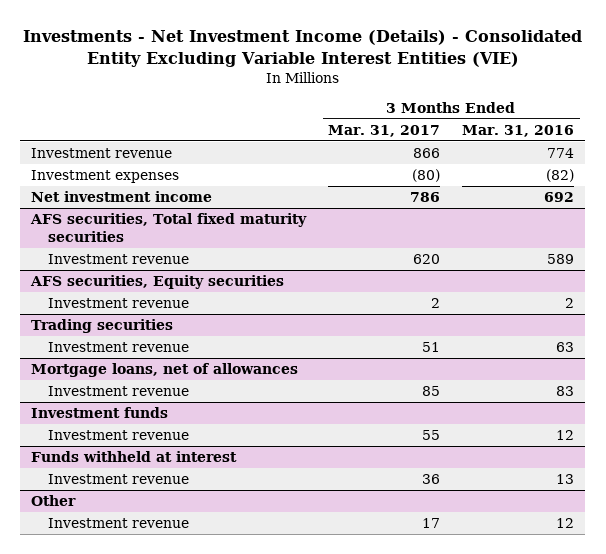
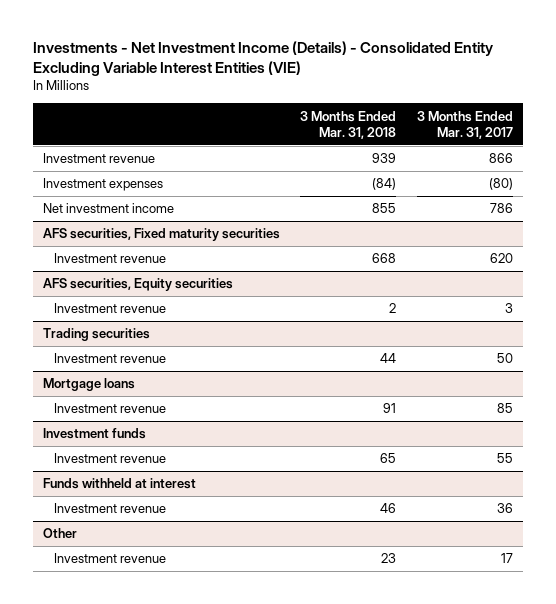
- | 3 Months Ended Mar. 31, 2017 | 3 Months Ended Mar. 31, 2016
+ | 3 Months Ended Mar. 31, 2018 | 3 Months Ended Mar. 31, 2017
- AFS securities, Total fixed maturity securities
+ AFS securities, Fixed maturity securities
@ AFS securities, Equity securities
- Investment revenue | 2 | 2
+ Investment revenue | 2 | 3
@ Trading securities
- Investment revenue | 51 | 63
- Mortgage loans, net of allowances
@ Trading securities
+ Investment revenue | 44 | 50
+ Mortgage loans

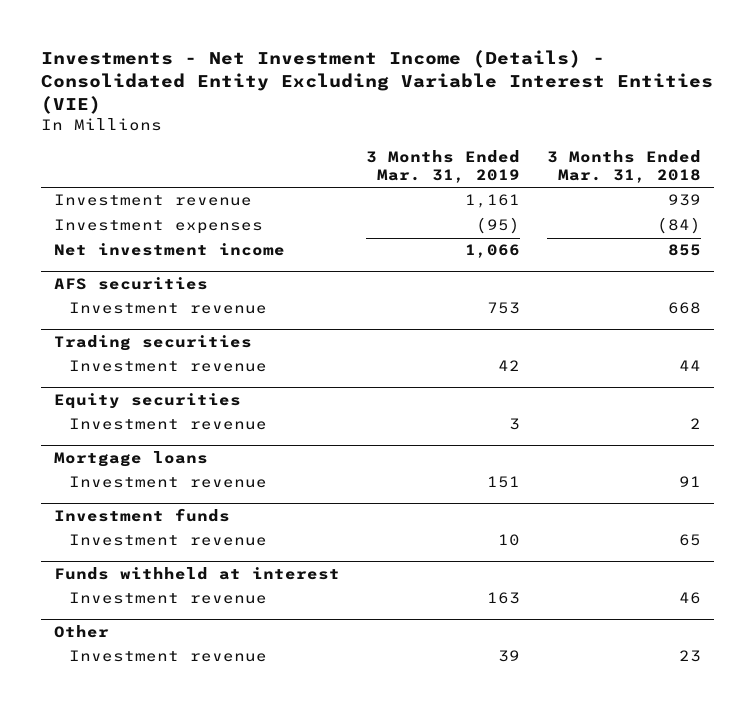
- | 3 Months Ended Mar. 31, 2018 | 3 Months Ended Mar. 31, 2017
+ | 3 Months Ended Mar. 31, 2019 | 3 Months Ended Mar. 31, 2018
- AFS securities, Fixed maturity securities
+ AFS securities
- AFS securities, Equity securities
- Investment revenue | 2 | 3
+ Equity securities
+ Investment revenue | 3 | 2

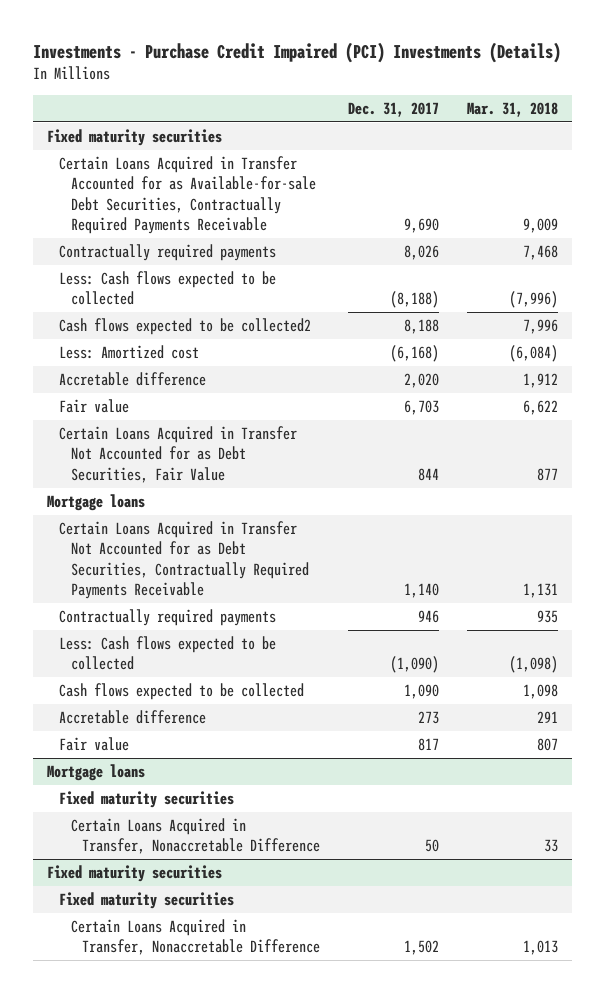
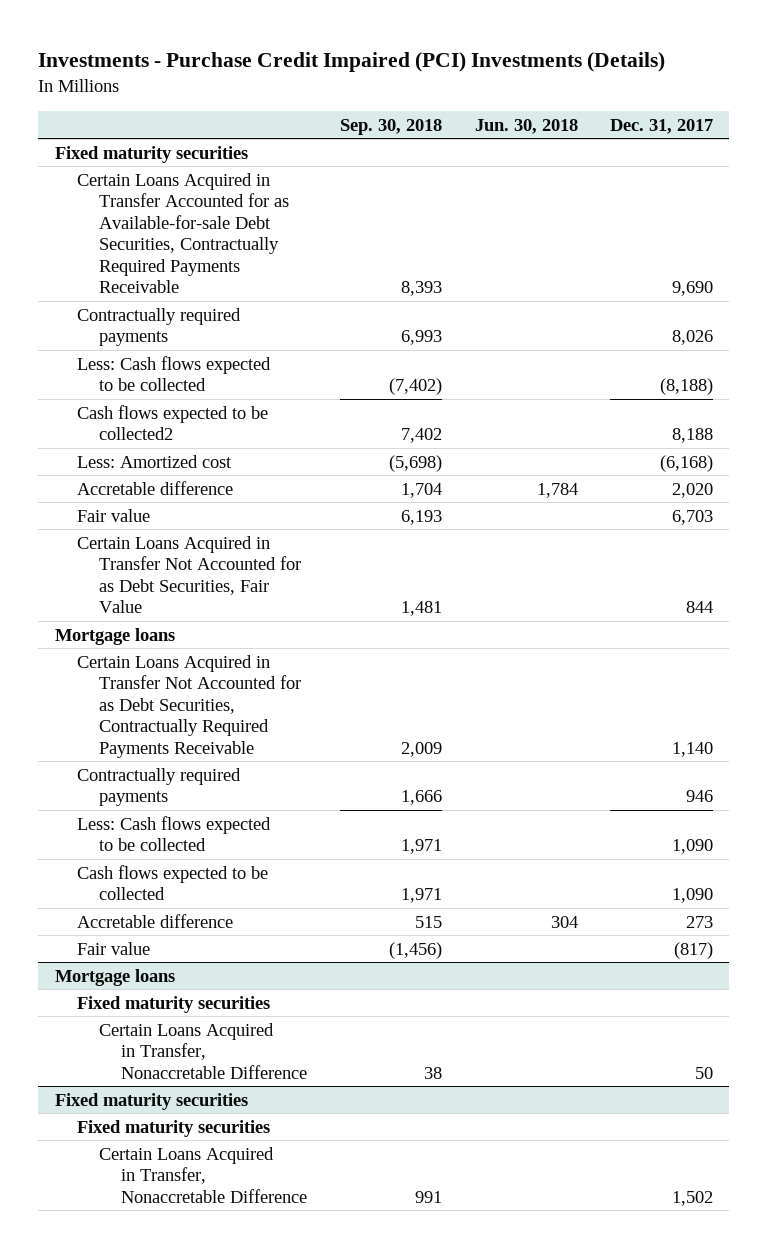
- | Dec. 31, 2017 | Mar. 31, 2018
+ | Sep. 30, 2018 | Jun. 30, 2018 | Dec. 31, 2017
- Less: Cash flows expected to be collected | (1,090) | (1,098)
+ Less: Cash flows expected to be collected | 1,971 | | 1,090
- Fair value | 817 | 807
+ Fair value | (1,456) | | (817)

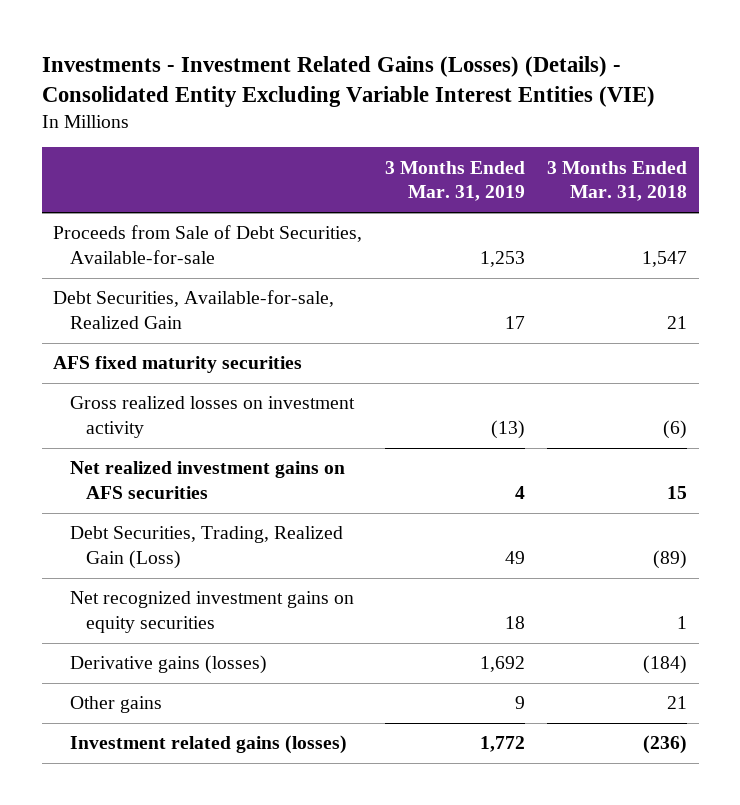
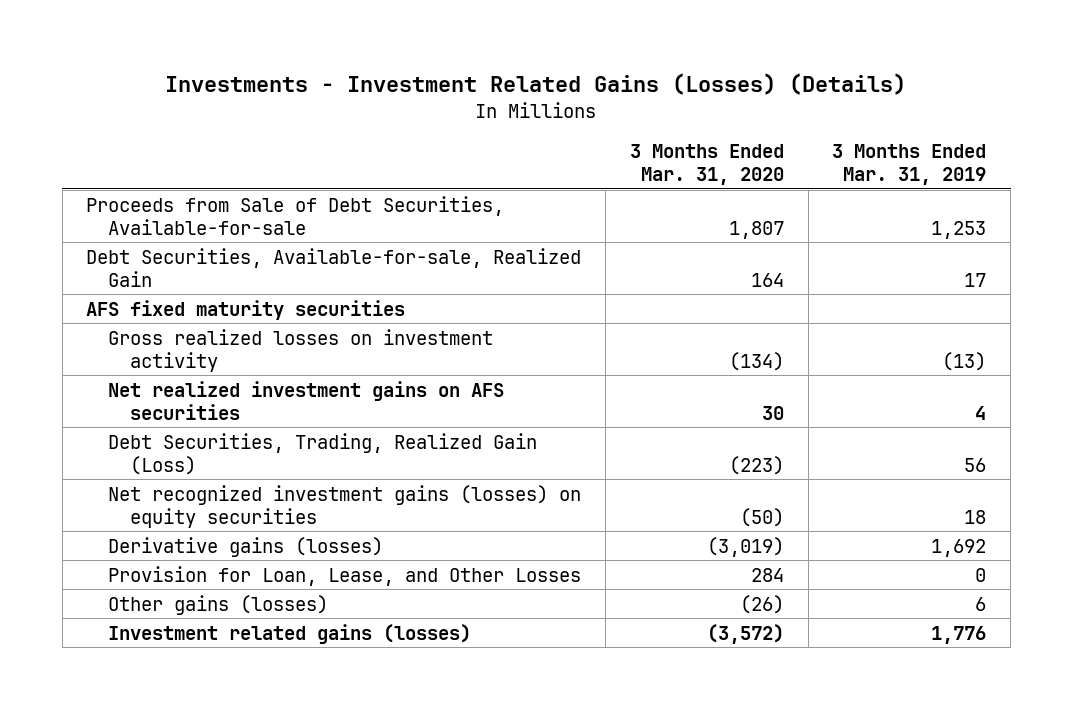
- Investments - Investment Related Gains (Losses) (Details) - Consolidated Entity Excluding Variable Interest Entities (VIE)
+ Investments - Investment Related Gains (Losses) (Details)
- | 3 Months Ended Mar. 31, 2019 | 3 Months Ended Mar. 31, 2018
+ | 3 Months Ended Mar. 31, 2020 | 3 Months Ended Mar. 31, 2019
- Debt Securities, Trading, Realized Gain (Loss) | 49 | (89)
- Net recognized investment gains on equity securities | 18 | 1
+ Debt Securities, Trading, Realized Gain (Loss) | (223) | 56
+ Net recognized investment gains (losses) on equity securities | (50) | 18
- Other gains | 9 | 21
- Investment related gains (losses) | 1,772 | (236)
+ Provision for Loan, Lease, and Other Losses | 284 | 0
+ Other gains (losses) | (26) | 6
+ Investment related gains (losses) | (3,572) | 1,776

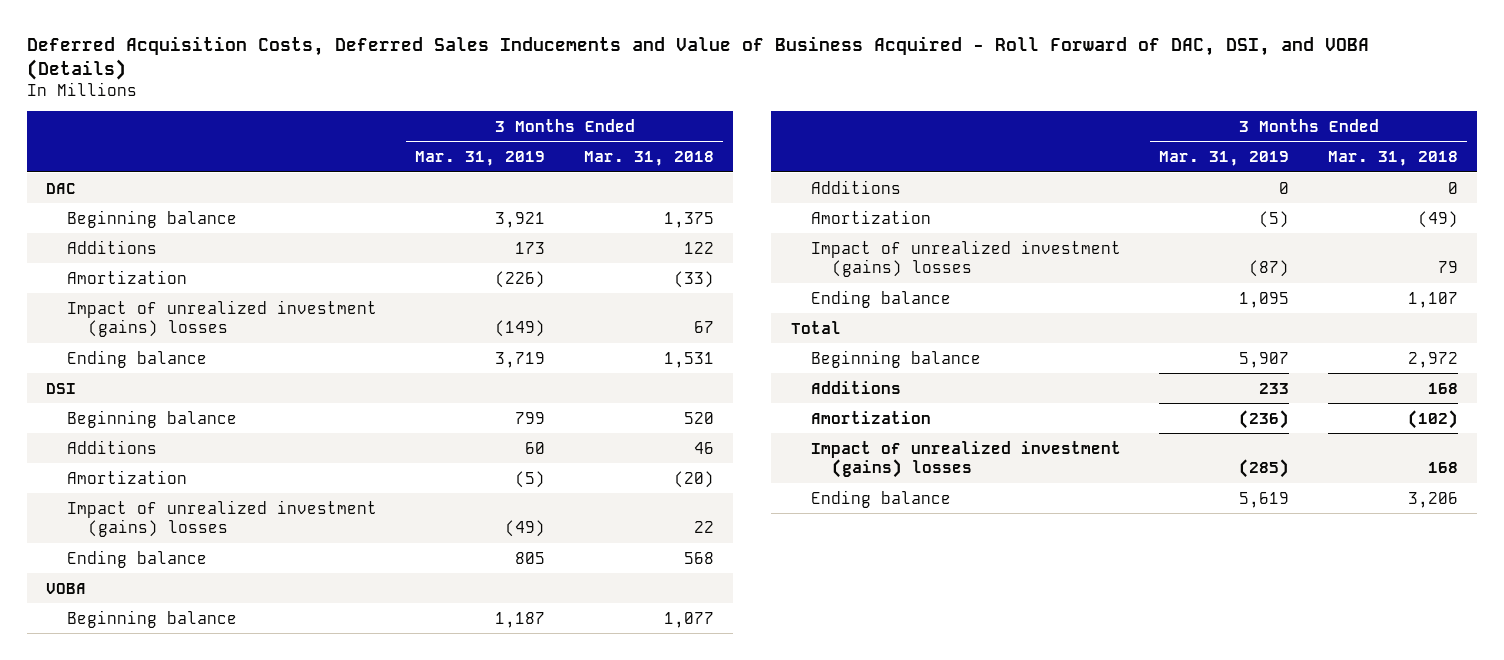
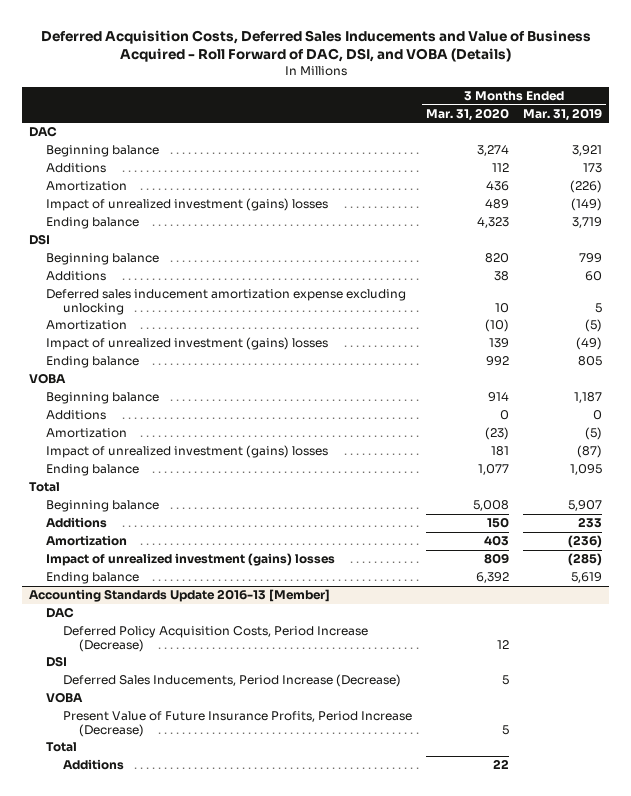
- | 3 Months Ended Mar. 31, 2019 | 3 Months Ended Mar. 31, 2018
+ | 3 Months Ended Mar. 31, 2020 | 3 Months Ended Mar. 31, 2019
+ Deferred sales inducement amortization expense excluding unlocking | 10 | 5
+ Accounting Standards Update 2016-13 [Member]
+ DAC
+ Deferred Policy Acquisition Costs, Period Increase (Decrease) | 12 |
+ DSI
+ Deferred Sales Inducements, Period Increase (Decrease) | 5 |
+ VOBA
+ Present Value of Future Insurance Profits, Period Increase (Decrease) | 5 |
+ Total
+ Additions | 22 |

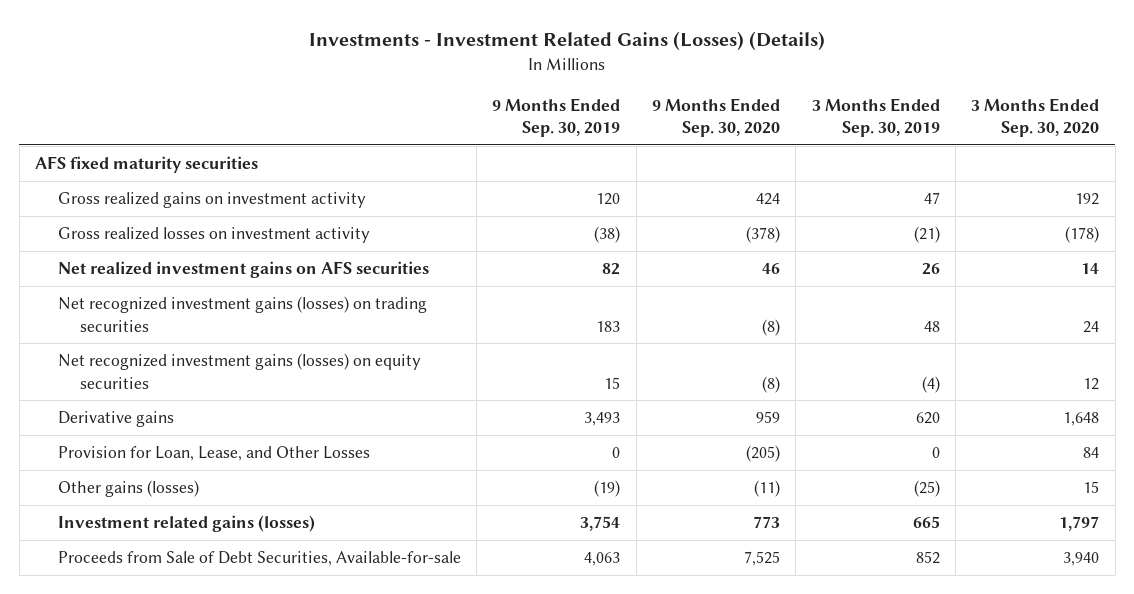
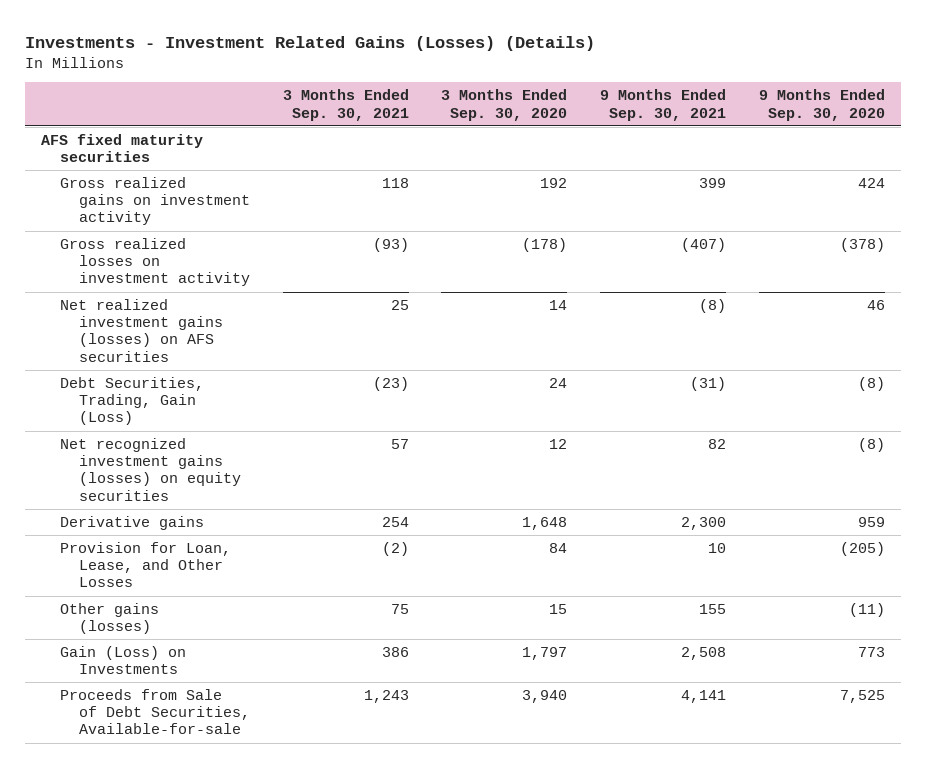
- | 9 Months Ended Sep. 30, 2019 | 9 Months Ended Sep. 30, 2020 | 3 Months Ended Sep. 30, 2019 | 3 Months Ended Sep. 30, 2020
+ | 3 Months Ended Sep. 30, 2021 | 3 Months Ended Sep. 30, 2020 | 9 Months Ended Sep. 30, 2021 | 9 Months Ended Sep. 30, 2020
- Net realized investment gains on AFS securities | 82 | 46 | 26 | 14
- Net recognized investment gains (losses) on trading securities | 183 | (8) | 48 | 24
+ Net realized investment gains (losses) on AFS securities | 25 | 14 | (8) | 46
+ Debt Securities, Trading, Gain (Loss) | (23) | 24 | (31) | (8)
- Investment related gains (losses) | 3,754 | 773 | 665 | 1,797
+ Gain (Loss) on Investments | 386 | 1,797 | 2,508 | 773

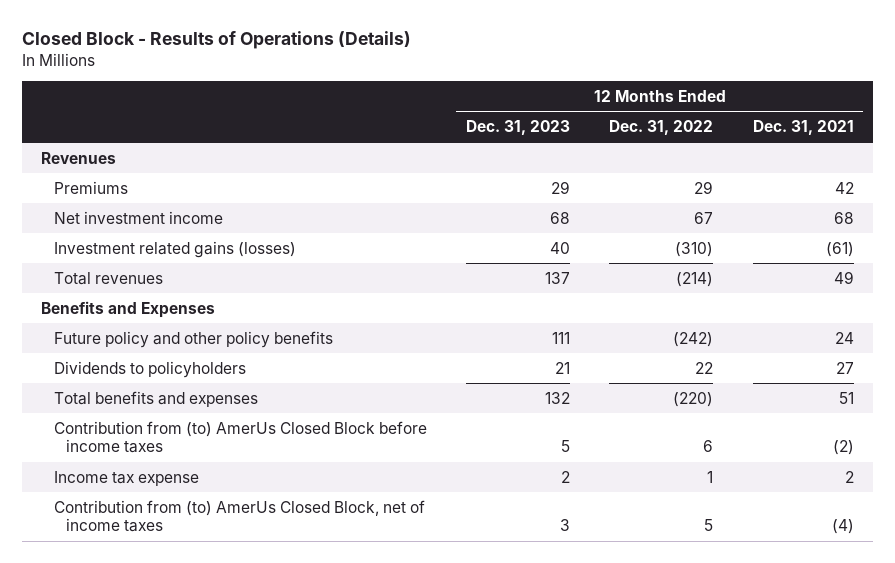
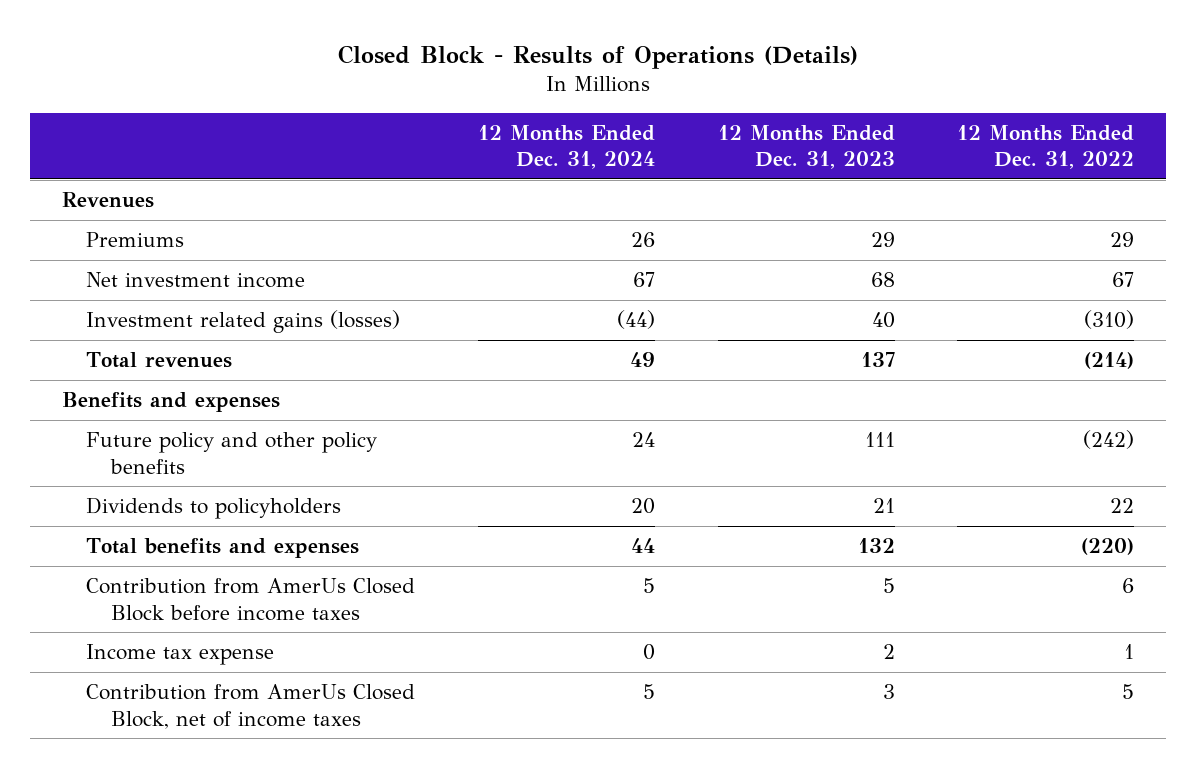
- | 12 Months Ended Dec. 31, 2023 | 12 Months Ended Dec. 31, 2022 | 12 Months Ended Dec. 31, 2021
+ | 12 Months Ended Dec. 31, 2024 | 12 Months Ended Dec. 31, 2023 | 12 Months Ended Dec. 31, 2022
- Benefits and Expenses
+ Benefits and expenses
- Contribution from (to) AmerUs Closed Block before income taxes | 5 | 6 | (2)
+ Contribution from AmerUs Closed Block before income taxes | 5 | 5 | 6
- Contribution from (to) AmerUs Closed Block, net of income taxes | 3 | 5 | (4)
+ Contribution from AmerUs Closed Block, net of income taxes | 5 | 3 | 5

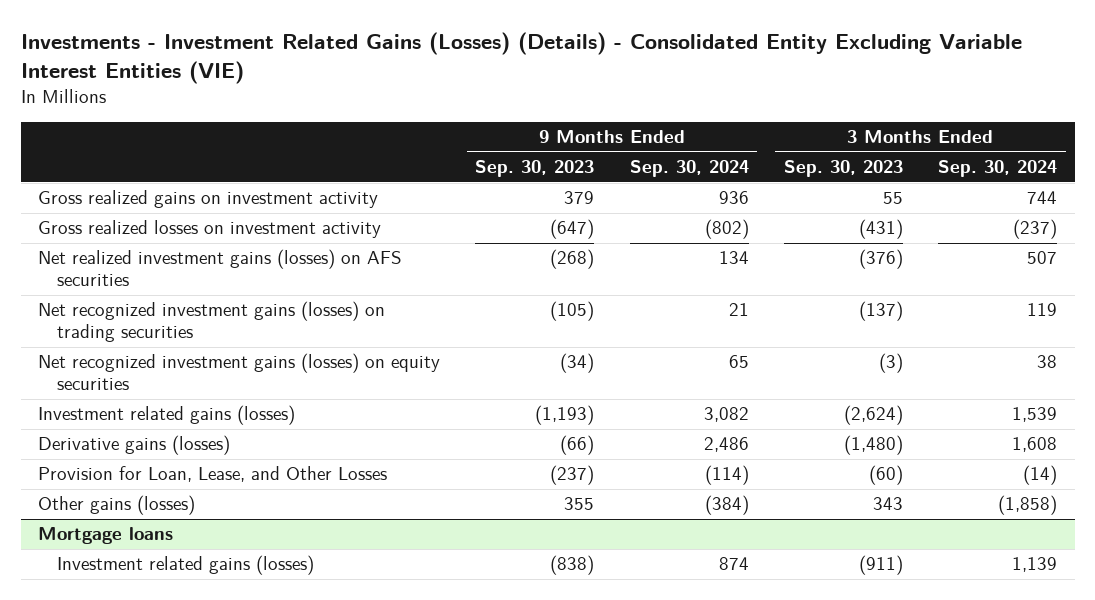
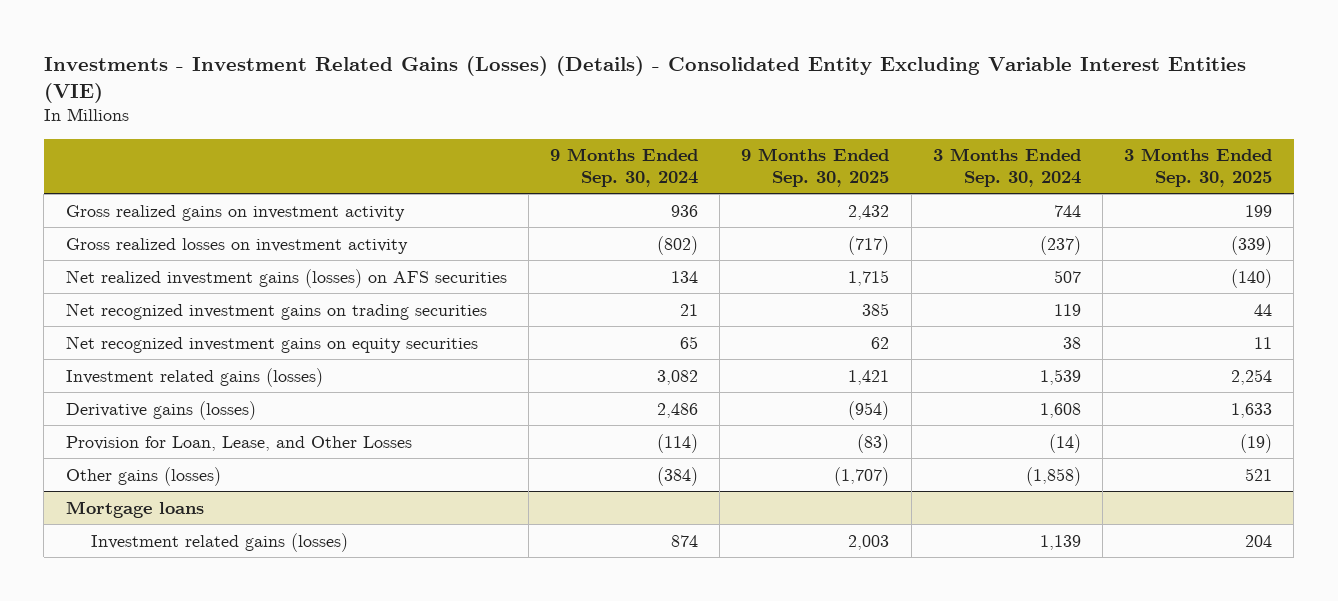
- | 9 Months Ended Sep. 30, 2023 | 9 Months Ended Sep. 30, 2024 | 3 Months Ended Sep. 30, 2023 | 3 Months Ended Sep. 30, 2024
+ | 9 Months Ended Sep. 30, 2024 | 9 Months Ended Sep. 30, 2025 | 3 Months Ended Sep. 30, 2024 | 3 Months Ended Sep. 30, 2025
- Net recognized investment gains (losses) on trading securities | (105) | 21 | (137) | 119
- Net recognized investment gains (losses) on equity securities | (34) | 65 | (3) | 38
+ Net recognized investment gains on trading securities | 21 | 385 | 119 | 44
+ Net recognized investment gains on equity securities | 65 | 62 | 38 | 11

